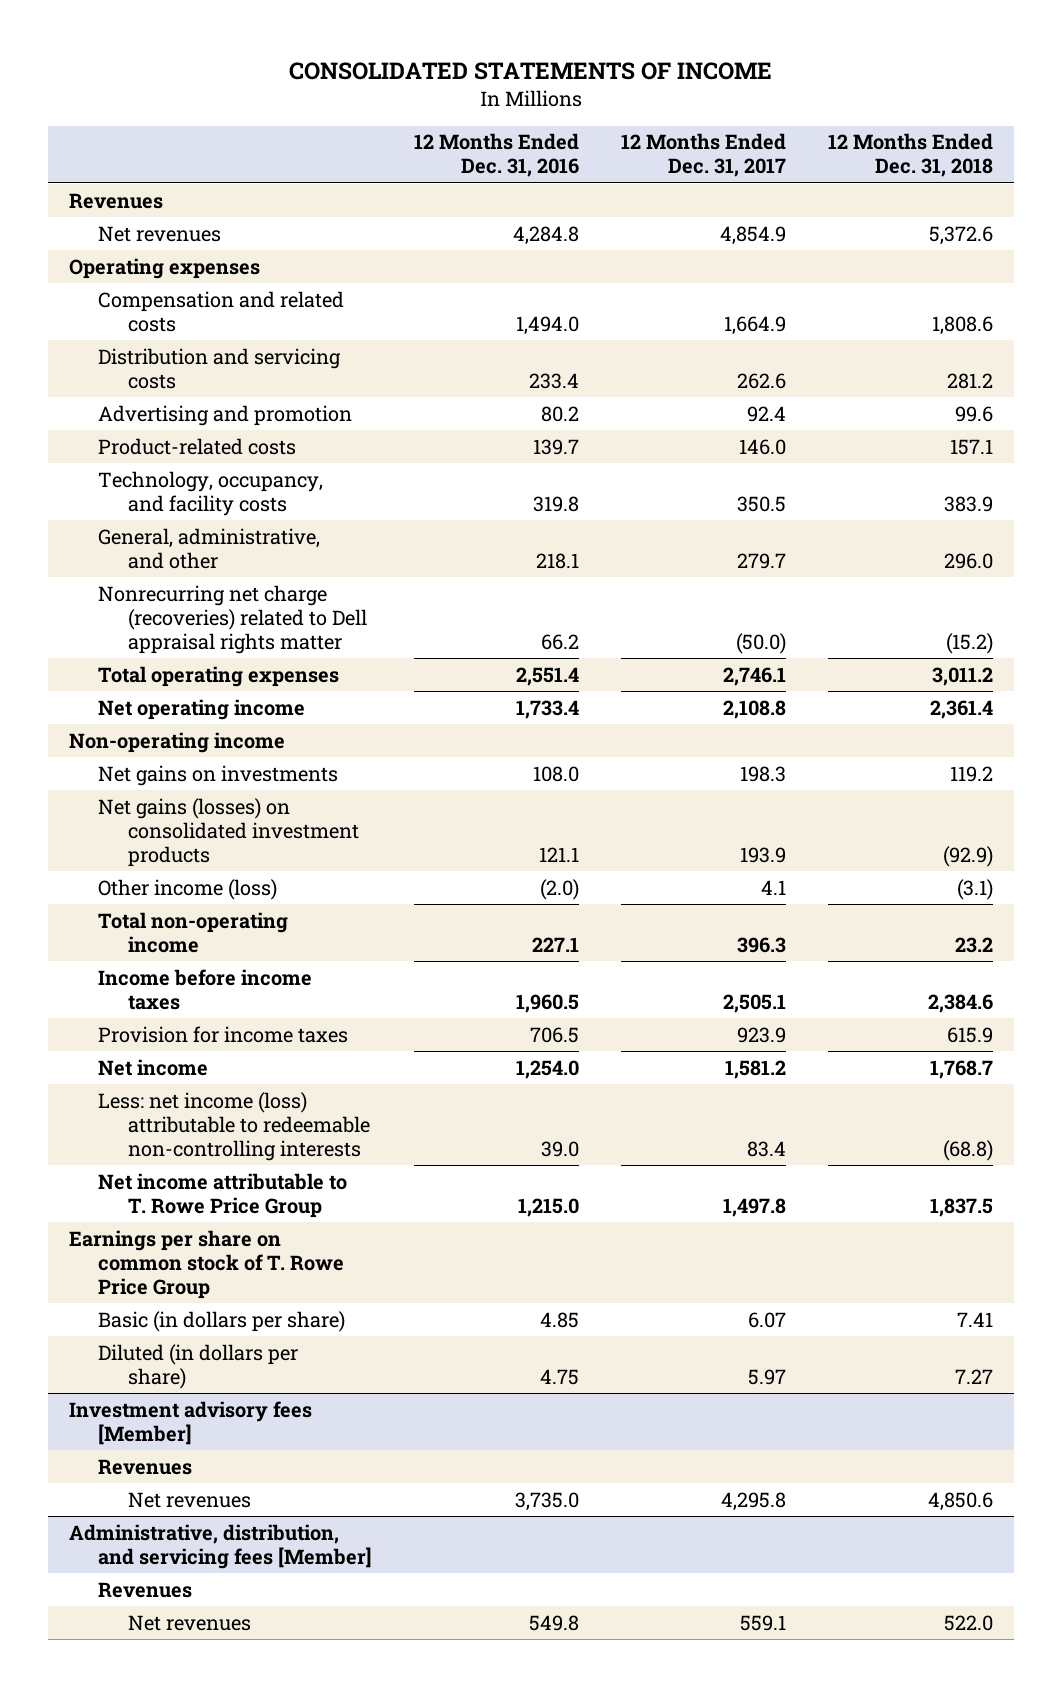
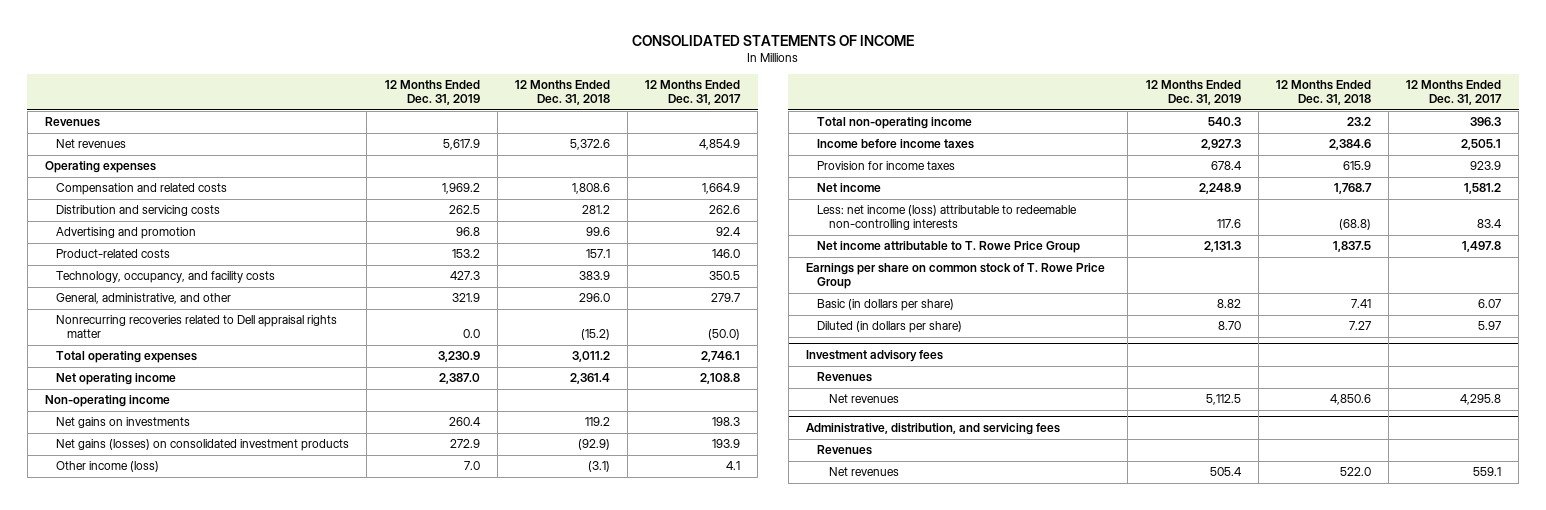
- | 12 Months Ended Dec. 31, 2016 | 12 Months Ended Dec. 31, 2017 | 12 Months Ended Dec. 31, 2018
+ | 12 Months Ended Dec. 31, 2019 | 12 Months Ended Dec. 31, 2018 | 12 Months Ended Dec. 31, 2017
- Nonrecurring net charge (recoveries) related to Dell appraisal rights matter | 66.2 | (50.0) | (15.2)
+ Nonrecurring recoveries related to Dell appraisal rights matter | 0.0 | (15.2) | (50.0)
- Investment advisory fees [Member]
+ Investment advisory fees
- Administrative, distribution, and servicing fees [Member]
+ Administrative, distribution, and servicing fees

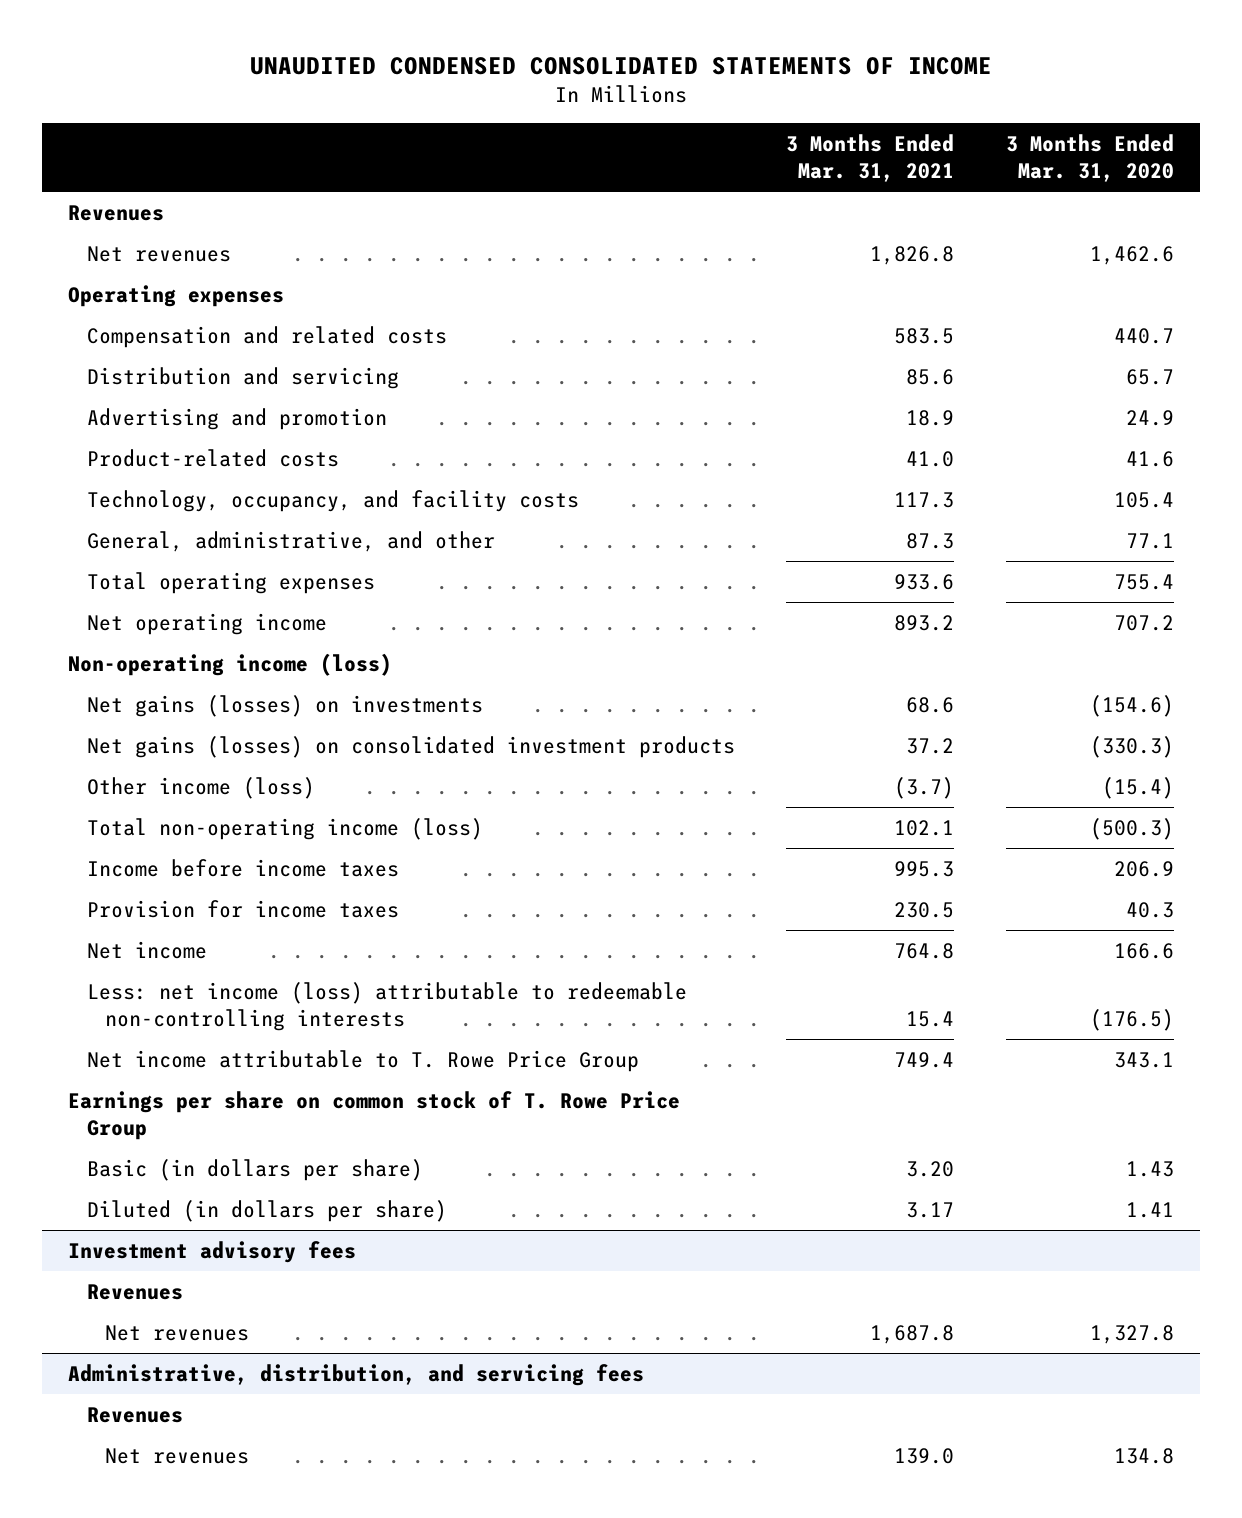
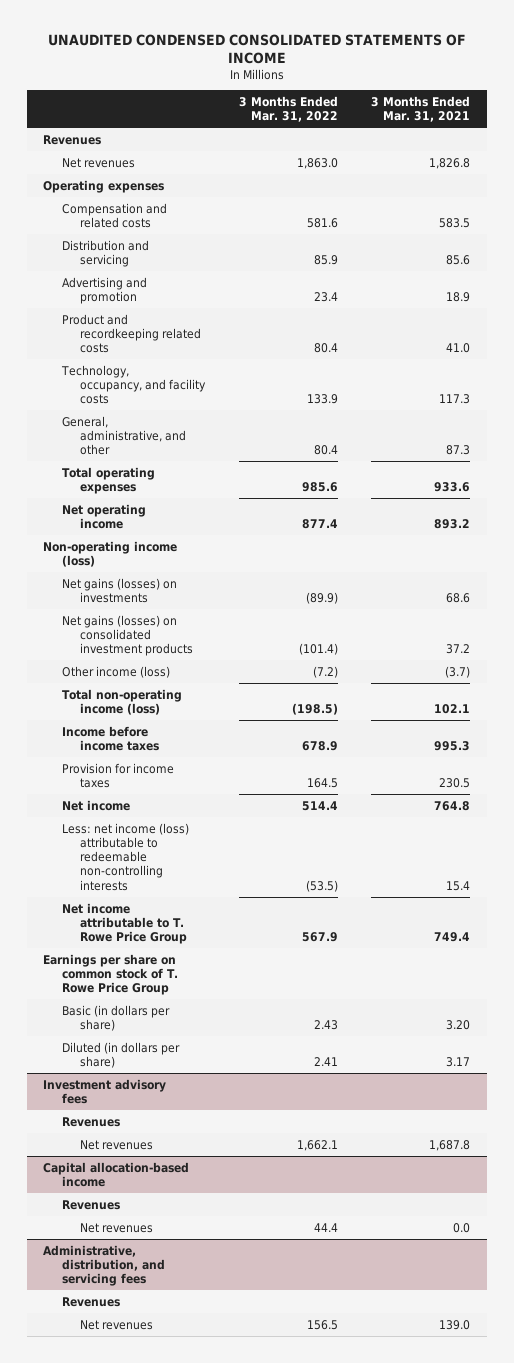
- | 3 Months Ended Mar. 31, 2021 | 3 Months Ended Mar. 31, 2020
+ | 3 Months Ended Mar. 31, 2022 | 3 Months Ended Mar. 31, 2021
- Product-related costs | 41.0 | 41.6
+ Product and recordkeeping related costs | 80.4 | 41.0
+ Capital allocation-based income
+ Revenues
+ Net revenues | 44.4 | 0.0

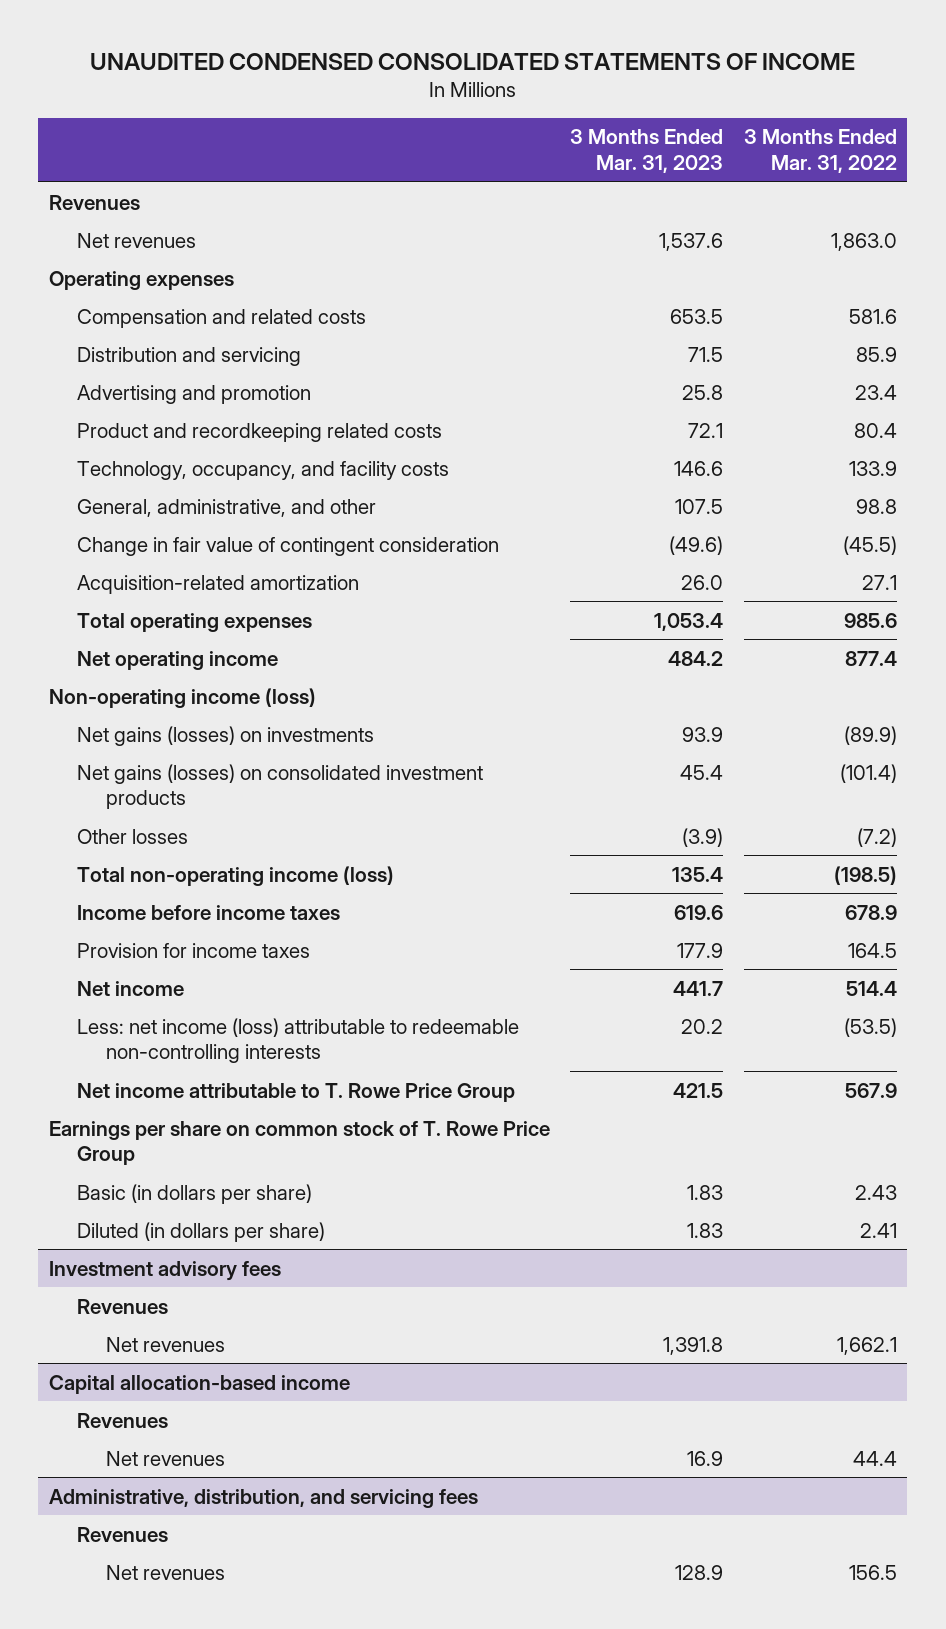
- | 3 Months Ended Mar. 31, 2022 | 3 Months Ended Mar. 31, 2021
+ | 3 Months Ended Mar. 31, 2023 | 3 Months Ended Mar. 31, 2022
- General, administrative, and other | 80.4 | 87.3
+ General, administrative, and other | 107.5 | 98.8
+ Change in fair value of contingent consideration | (49.6) | (45.5)
+ Acquisition-related amortization | 26.0 | 27.1
- Other income (loss) | (7.2) | (3.7)
+ Other losses | (3.9) | (7.2)

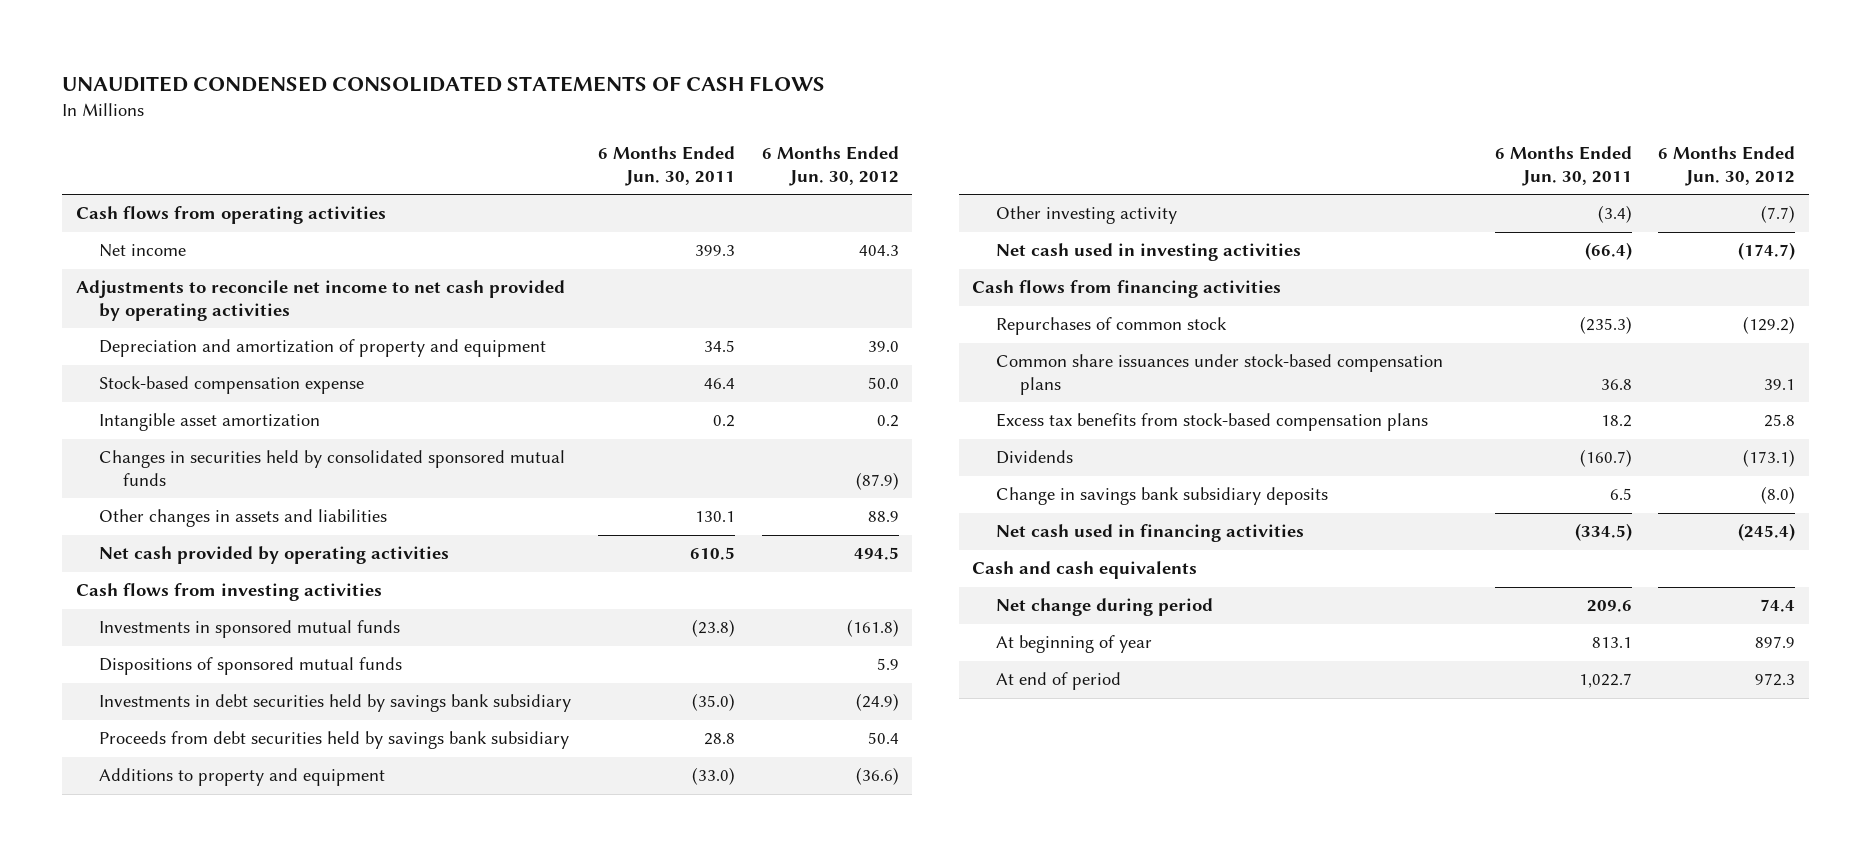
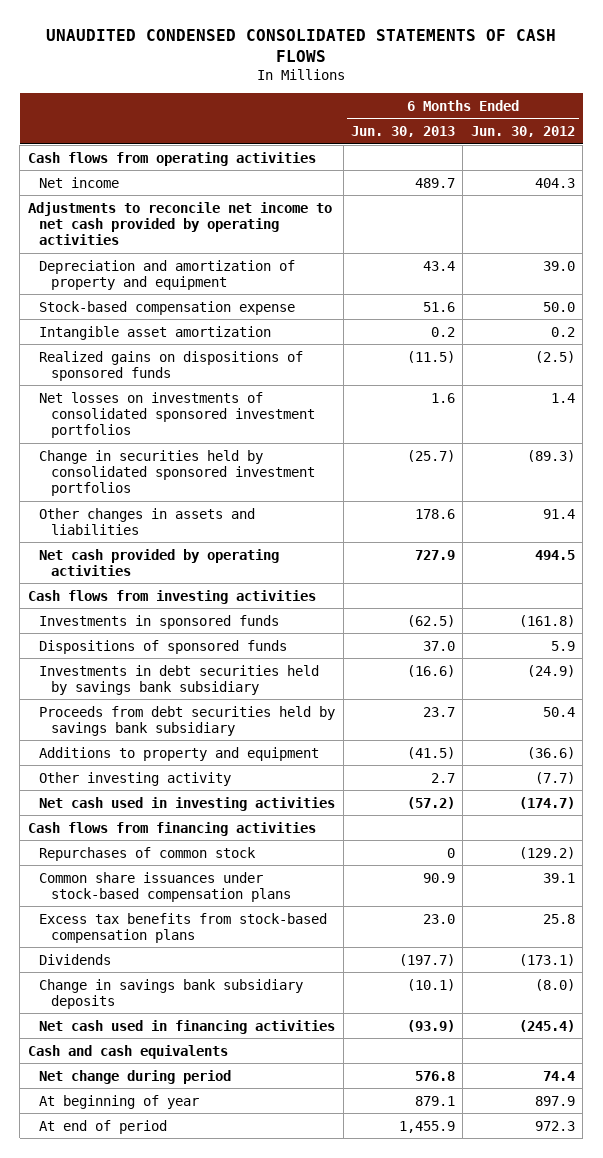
- | 6 Months Ended Jun. 30, 2011 | 6 Months Ended Jun. 30, 2012
+ | 6 Months Ended Jun. 30, 2013 | 6 Months Ended Jun. 30, 2012
- Changes in securities held by consolidated sponsored mutual funds | | (87.9)
- Other changes in assets and liabilities | 130.1 | 88.9
+ Realized gains on dispositions of sponsored funds | (11.5) | (2.5)
+ Net losses on investments of consolidated sponsored investment portfolios | 1.6 | 1.4
+ Change in securities held by consolidated sponsored investment portfolios | (25.7) | (89.3)
+ Other changes in assets and liabilities | 178.6 | 91.4
- Investments in sponsored mutual funds | (23.8) | (161.8)
- Dispositions of sponsored mutual funds | | 5.9
+ Investments in sponsored funds | (62.5) | (161.8)
+ Dispositions of sponsored funds | 37.0 | 5.9

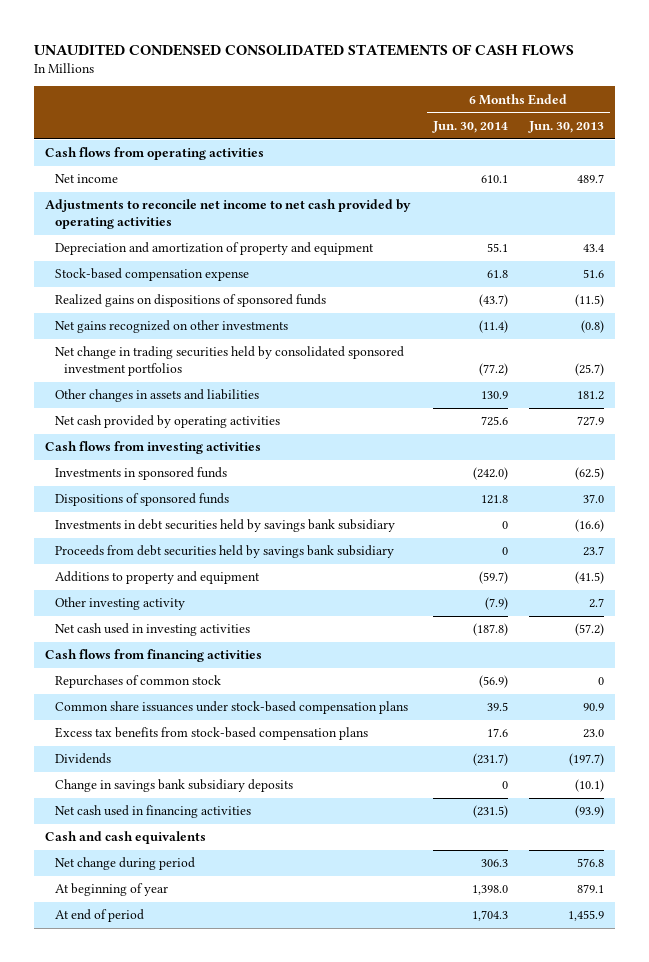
- | 6 Months Ended Jun. 30, 2013 | 6 Months Ended Jun. 30, 2012
+ | 6 Months Ended Jun. 30, 2014 | 6 Months Ended Jun. 30, 2013
- Intangible asset amortization | 0.2 | 0.2
- Net losses on investments of consolidated sponsored investment portfolios | 1.6 | 1.4
- Change in securities held by consolidated sponsored investment portfolios | (25.7) | (89.3)
- Other changes in assets and liabilities | 178.6 | 91.4
+ Net gains recognized on other investments | (11.4) | (0.8)
+ Net change in trading securities held by consolidated sponsored investment portfolios | (77.2) | (25.7)
+ Other changes in assets and liabilities | 130.9 | 181.2

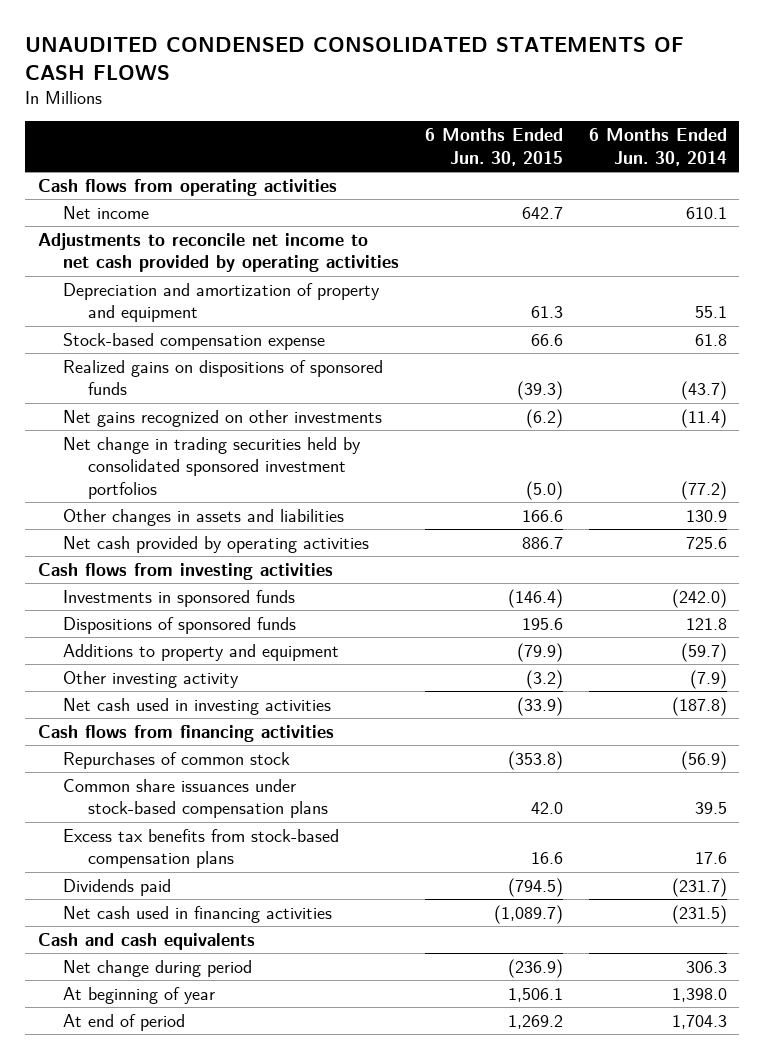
- | 6 Months Ended Jun. 30, 2014 | 6 Months Ended Jun. 30, 2013
+ | 6 Months Ended Jun. 30, 2015 | 6 Months Ended Jun. 30, 2014
- Investments in debt securities held by savings bank subsidiary | 0 | (16.6)
- Proceeds from debt securities held by savings bank subsidiary | 0 | 23.7
- Dividends | (231.7) | (197.7)
- Change in savings bank subsidiary deposits | 0 | (10.1)
+ Dividends paid | (794.5) | (231.7)

